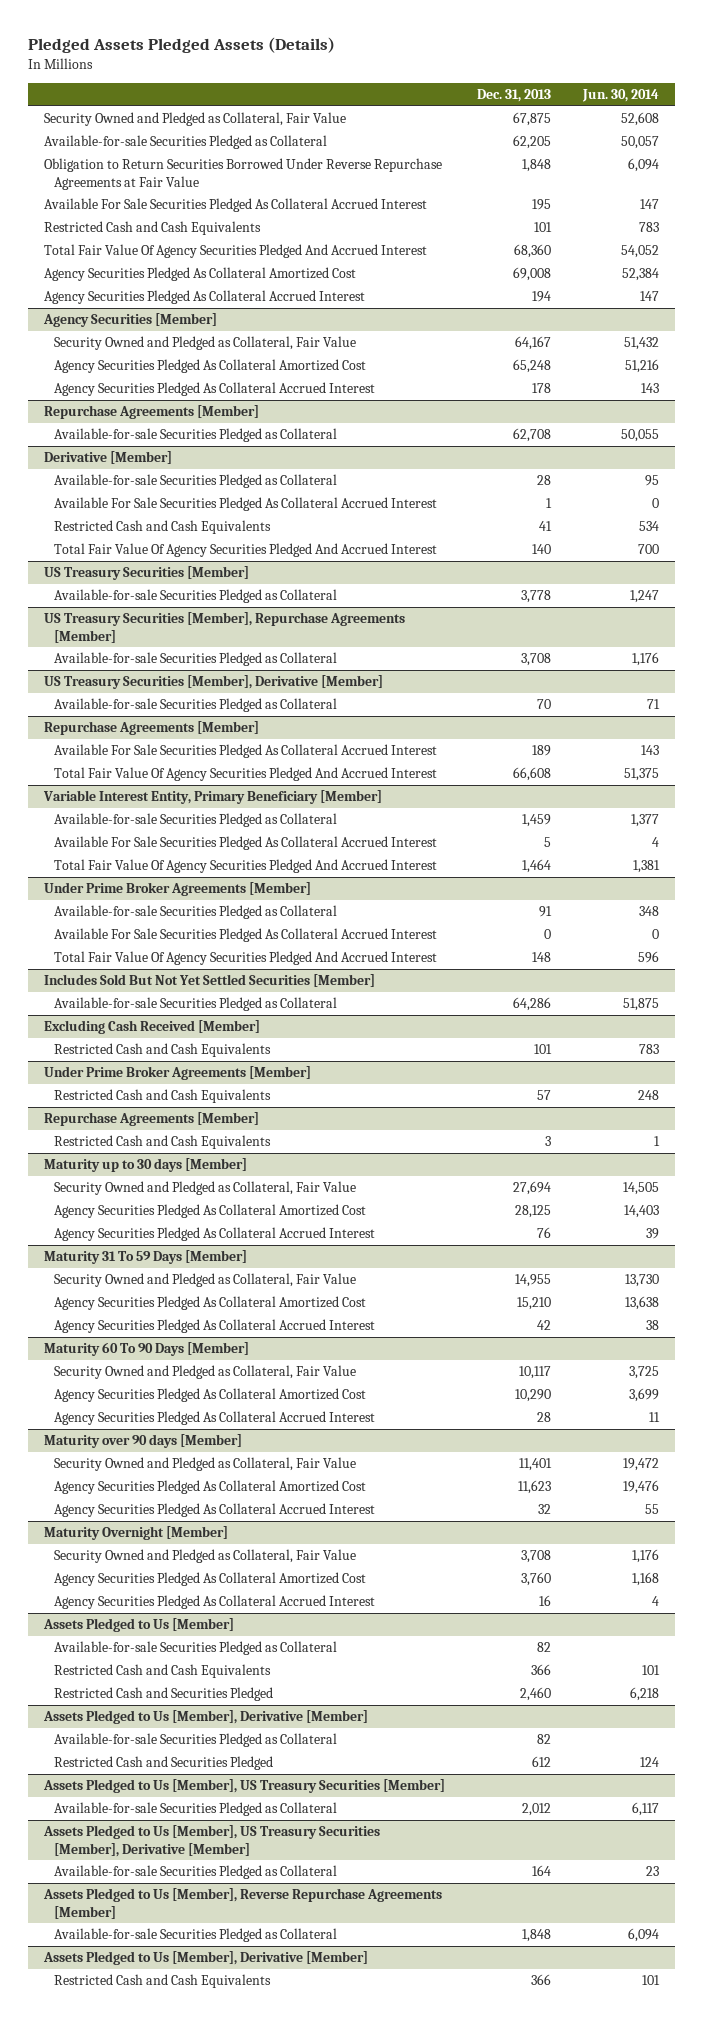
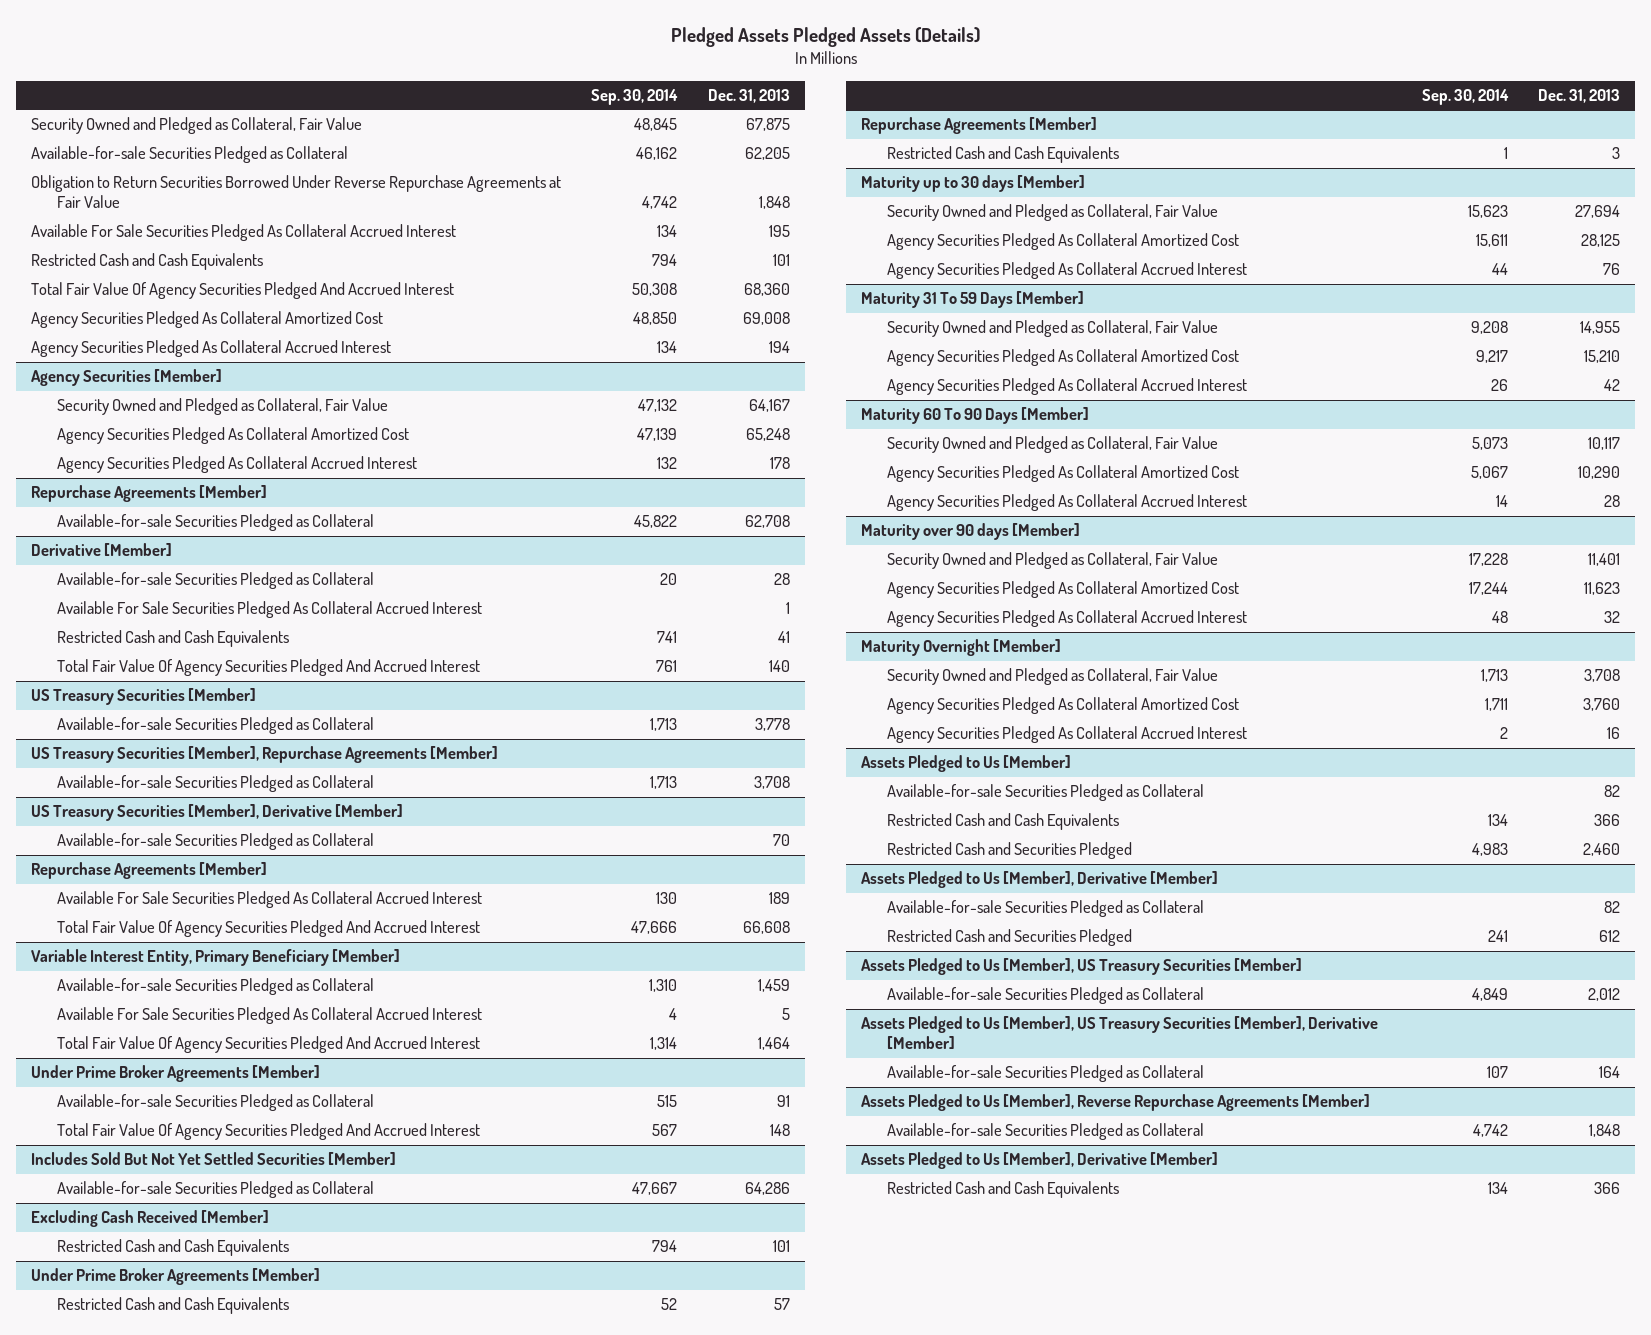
- | Dec. 31, 2013 | Jun. 30, 2014
+ | Sep. 30, 2014 | Dec. 31, 2013
@ Under Prime Broker Agreements [Member]
- Available For Sale Securities Pledged As Collateral Accrued Interest | 0 | 0

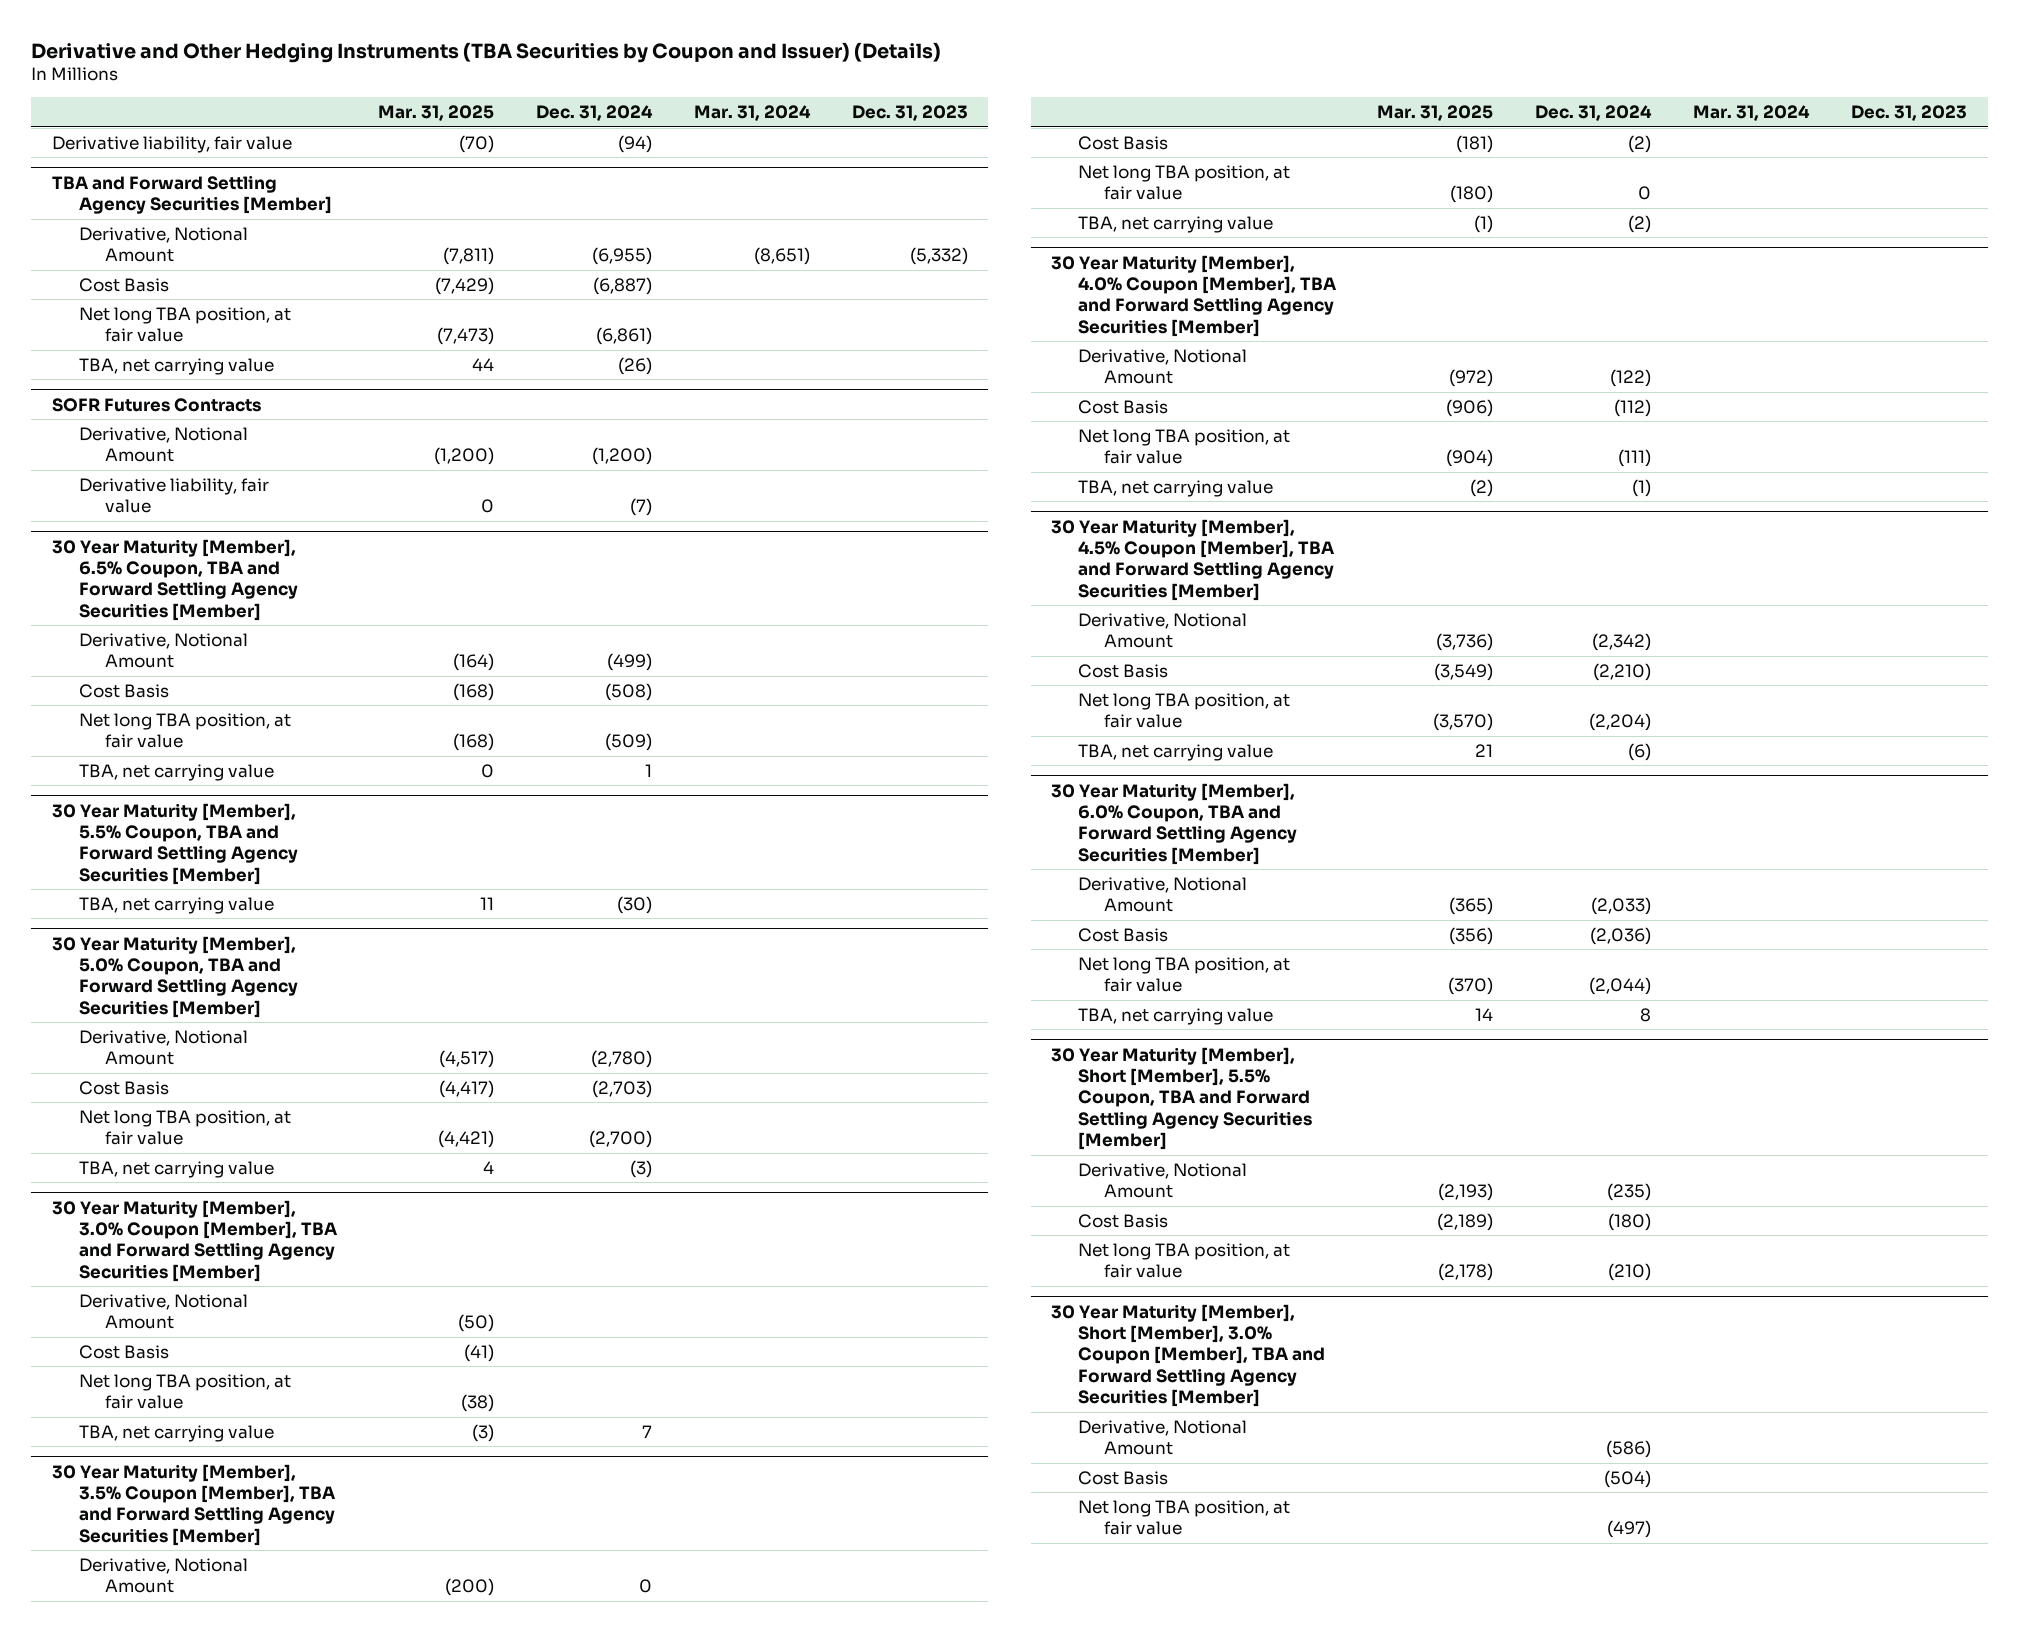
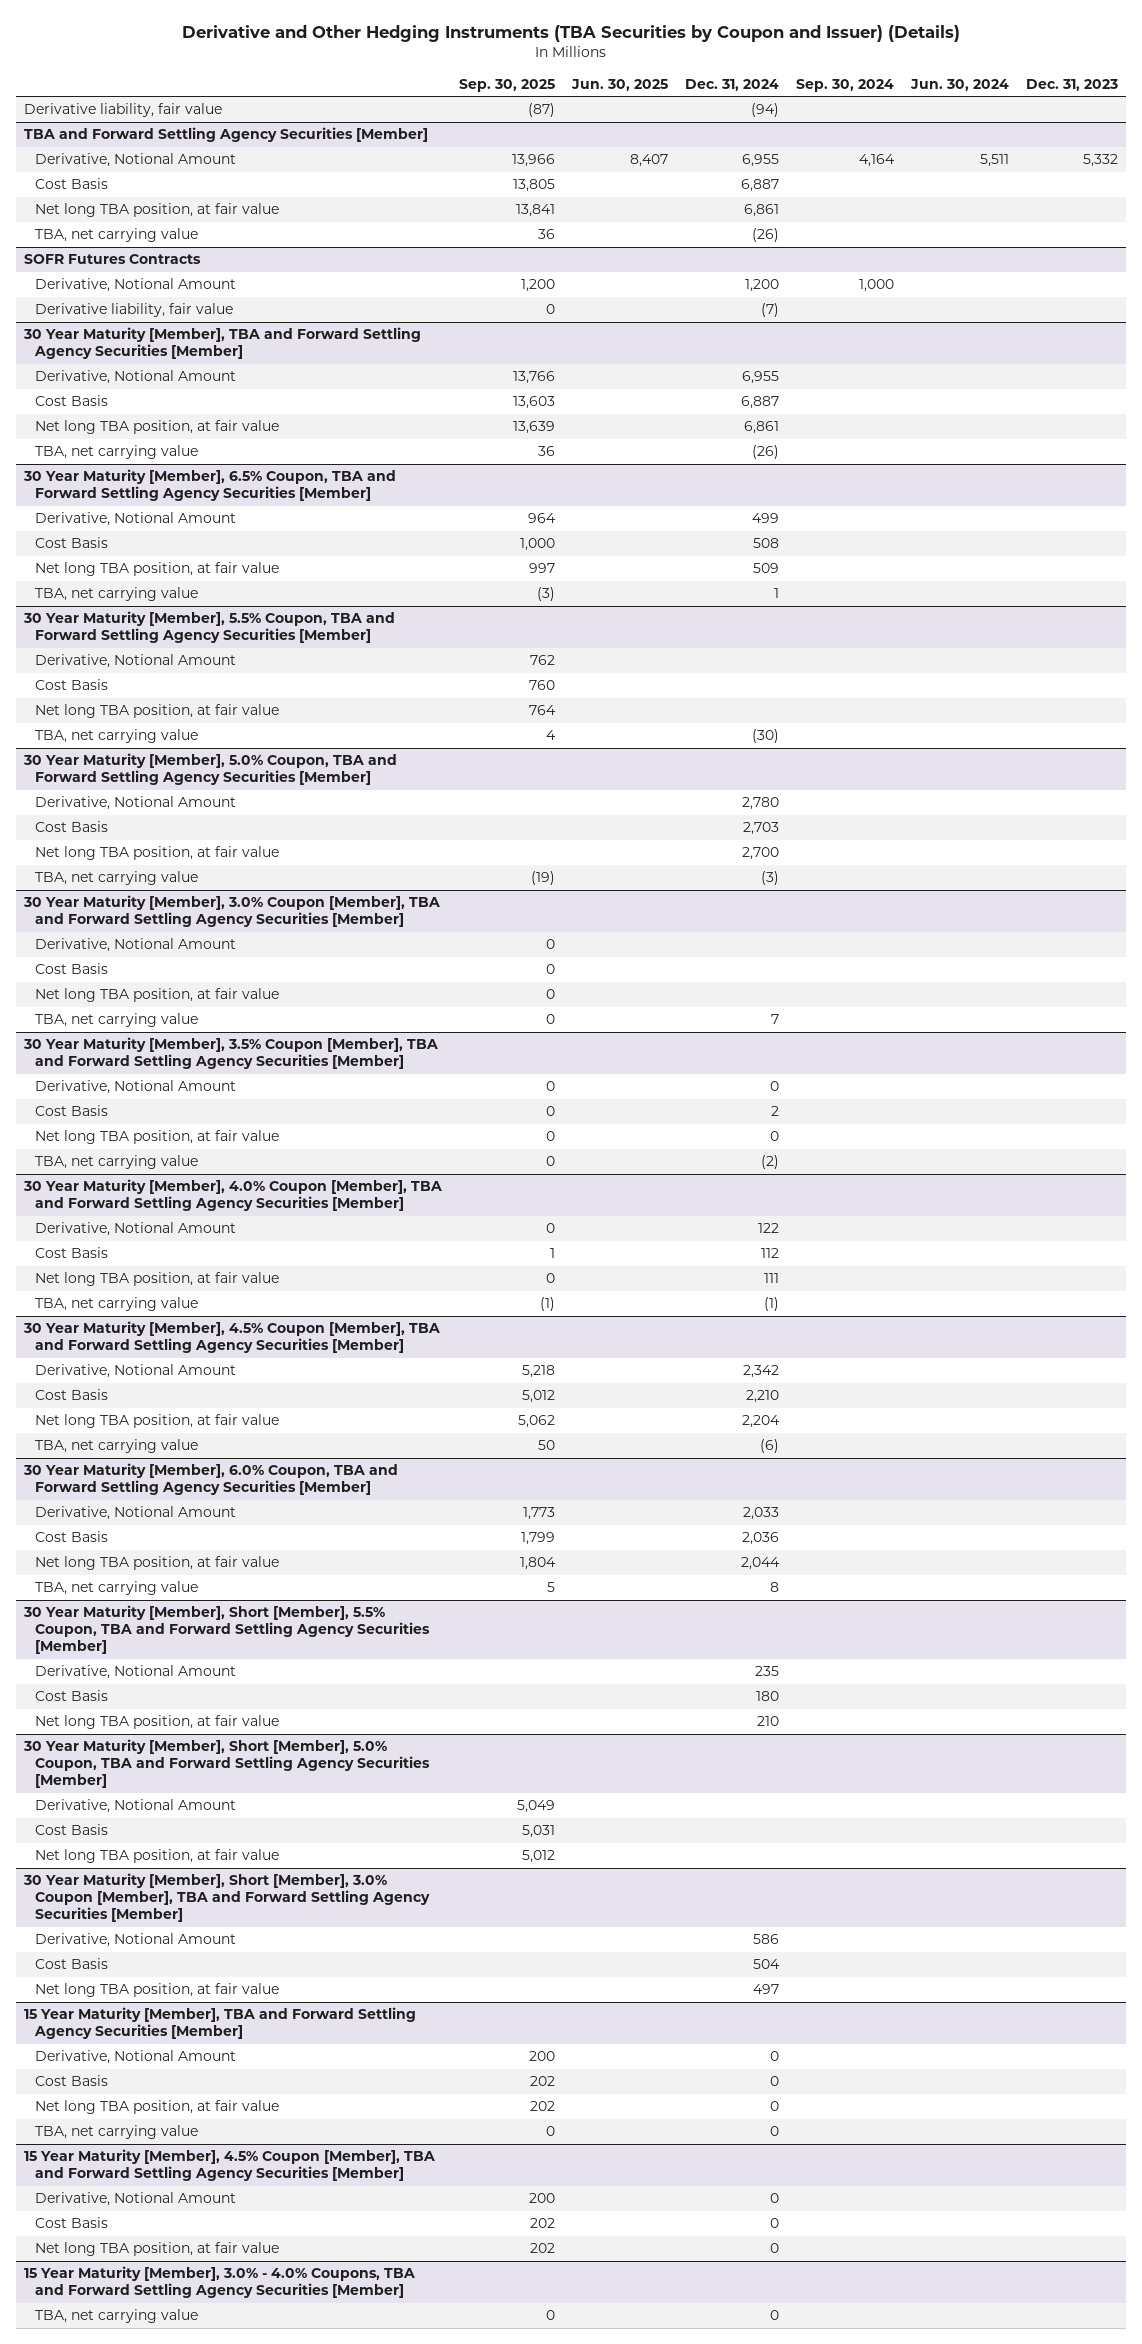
- | Mar. 31, 2025 | Dec. 31, 2024 | Mar. 31, 2024 | Dec. 31, 2023
+ | Sep. 30, 2025 | Jun. 30, 2025 | Dec. 31, 2024 | Sep. 30, 2024 | Jun. 30, 2024 | Dec. 31, 2023
@ TBA and Forward Settling Agency Securities [Member]
- Derivative, Notional Amount | (7,811) | (6,955) | (8,651) | (5,332)
- Cost Basis | (7,429) | (6,887) | |
- Net long TBA position, at fair value | (7,473) | (6,861) | |
+ Derivative, Notional Amount | 13,966 | 8,407 | 6,955 | 4,164 | 5,511 | 5,332
+ Cost Basis | 13,805 | | 6,887 | | |
+ Net long TBA position, at fair value | 13,841 | | 6,861 | | |
@ SOFR Futures Contracts
- Derivative, Notional Amount | (1,200) | (1,200) | |
+ Derivative, Notional Amount | 1,200 | | 1,200 | 1,000 | |
+ 30 Year Maturity [Member], TBA and Forward Settling Agency Securities [Member]
+ Derivative, Notional Amount | 13,766 | | 6,955 | | |
+ Cost Basis | 13,603 | | 6,887 | | |
+ Net long TBA position, at fair value | 13,639 | | 6,861 | | |
+ TBA, net carrying value | 36 | | (26) | | |
@ 30 Year Maturity [Member], 6.5% Coupon, TBA and Forward Settling Agency Securities [Member]
- Derivative, Notional Amount | (164) | (499) | |
- Cost Basis | (168) | (508) | |
- Net long TBA position, at fair value | (168) | (509) | |
+ Derivative, Notional Amount | 964 | | 499 | | |
+ Cost Basis | 1,000 | | 508 | | |
+ Net long TBA position, at fair value | 997 | | 509 | | |
@ 30 Year Maturity [Member], 5.5% Coupon, TBA and Forward Settling Agency Securities [Member]
+ Derivative, Notional Amount | 762 | | | | |
+ Cost Basis | 760 | | | | |
+ Net long TBA position, at fair value | 764 | | | | |
@ 30 Year Maturity [Member], 5.0% Coupon, TBA and Forward Settling Agency Securities [Member]
- Derivative, Notional Amount | (4,517) | (2,780) | |
- Cost Basis | (4,417) | (2,703) | |
- Net long TBA position, at fair value | (4,421) | (2,700) | |
+ Derivative, Notional Amount | | | 2,780 | | |
+ Cost Basis | | | 2,703 | | |
+ Net long TBA position, at fair value | | | 2,700 | | |
@ 30 Year Maturity [Member], 3.5% Coupon [Member], TBA and Forward Settling Agency Securities [Member]
- Cost Basis | (181) | (2) | |
+ Cost Basis | 0 | | 2 | | |
@ 30 Year Maturity [Member], 4.0% Coupon [Member], TBA and Forward Settling Agency Securities [Member]
- Derivative, Notional Amount | (972) | (122) | |
- Cost Basis | (906) | (112) | |
- Net long TBA position, at fair value | (904) | (111) | |
+ Derivative, Notional Amount | 0 | | 122 | | |
+ Cost Basis | 1 | | 112 | | |
+ Net long TBA position, at fair value | 0 | | 111 | | |
@ 30 Year Maturity [Member], 4.5% Coupon [Member], TBA and Forward Settling Agency Securities [Member]
- Derivative, Notional Amount | (3,736) | (2,342) | |
- Cost Basis | (3,549) | (2,210) | |
- Net long TBA position, at fair value | (3,570) | (2,204) | |
+ Derivative, Notional Amount | 5,218 | | 2,342 | | |
+ Cost Basis | 5,012 | | 2,210 | | |
+ Net long TBA position, at fair value | 5,062 | | 2,204 | | |
@ 30 Year Maturity [Member], 6.0% Coupon, TBA and Forward Settling Agency Securities [Member]
- Derivative, Notional Amount | (365) | (2,033) | |
- Cost Basis | (356) | (2,036) | |
- Net long TBA position, at fair value | (370) | (2,044) | |
+ Derivative, Notional Amount | 1,773 | | 2,033 | | |
+ Cost Basis | 1,799 | | 2,036 | | |
+ Net long TBA position, at fair value | 1,804 | | 2,044 | | |
@ 30 Year Maturity [Member], Short [Member], 5.5% Coupon, TBA and Forward Settling Agency Securities [Member]
- Derivative, Notional Amount | (2,193) | (235) | |
- Cost Basis | (2,189) | (180) | |
- Net long TBA position, at fair value | (2,178) | (210) | |
+ Derivative, Notional Amount | | | 235 | | |
+ Cost Basis | | | 180 | | |
+ Net long TBA position, at fair value | | | 210 | | |
+ 30 Year Maturity [Member], Short [Member], 5.0% Coupon, TBA and Forward Settling Agency Securities [Member]
+ Derivative, Notional Amount | 5,049 | | | | |
+ Cost Basis | 5,031 | | | | |
+ Net long TBA position, at fair value | 5,012 | | | | |
@ 30 Year Maturity [Member], Short [Member], 3.0% Coupon [Member], TBA and Forward Settling Agency Securities [Member]
- Derivative, Notional Amount | | (586) | |
- Cost Basis | | (504) | |
- Net long TBA position, at fair value | | (497) | |
+ Derivative, Notional Amount | | | 586 | | |
+ Cost Basis | | | 504 | | |
+ Net long TBA position, at fair value | | | 497 | | |
+ 15 Year Maturity [Member], TBA and Forward Settling Agency Securities [Member]
+ Derivative, Notional Amount | 200 | | 0 | | |
+ Cost Basis | 202 | | 0 | | |
+ Net long TBA position, at fair value | 202 | | 0 | | |
+ TBA, net carrying value | 0 | | 0 | | |
+ 15 Year Maturity [Member], 4.5% Coupon [Member], TBA and Forward Settling Agency Securities [Member]
+ Derivative, Notional Amount | 200 | | 0 | | |
+ Cost Basis | 202 | | 0 | | |
+ Net long TBA position, at fair value | 202 | | 0 | | |
+ 15 Year Maturity [Member], 3.0% - 4.0% Coupons, TBA and Forward Settling Agency Securities [Member]
+ TBA, net carrying value | 0 | | 0 | | |

